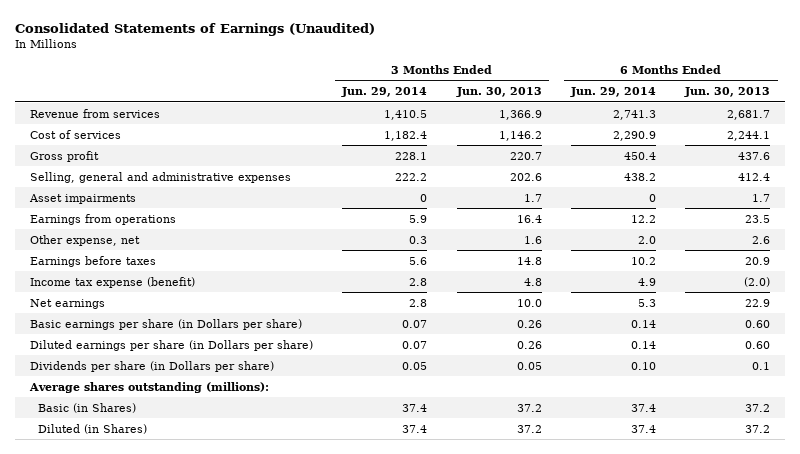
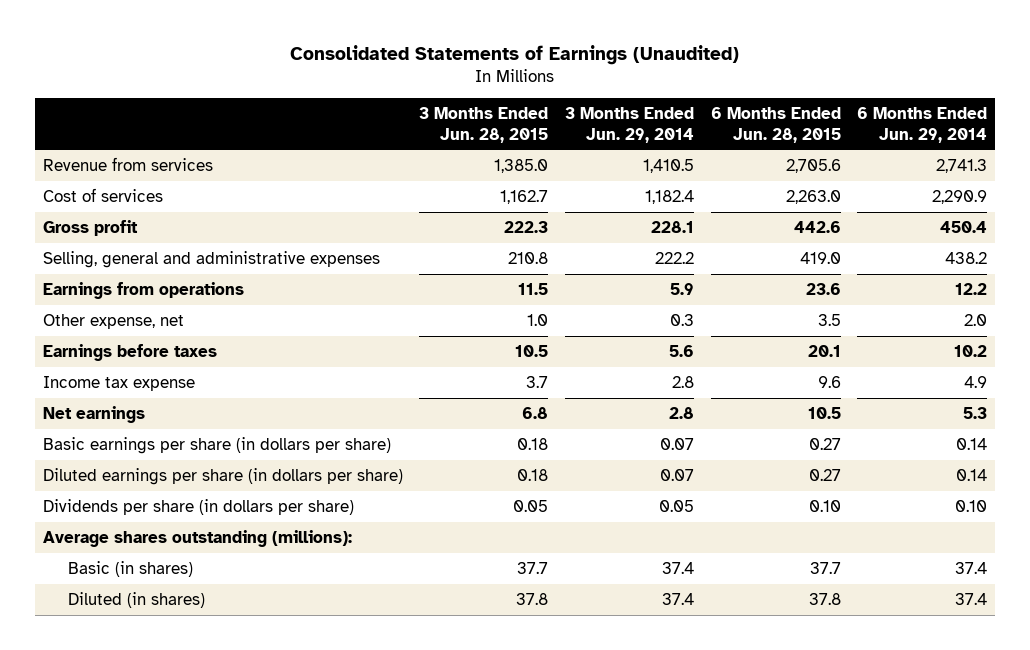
- | 3 Months Ended Jun. 29, 2014 | 3 Months Ended Jun. 30, 2013 | 6 Months Ended Jun. 29, 2014 | 6 Months Ended Jun. 30, 2013
+ | 3 Months Ended Jun. 28, 2015 | 3 Months Ended Jun. 29, 2014 | 6 Months Ended Jun. 28, 2015 | 6 Months Ended Jun. 29, 2014
- Asset impairments | 0 | 1.7 | 0 | 1.7
- Income tax expense (benefit) | 2.8 | 4.8 | 4.9 | (2.0)
+ Income tax expense | 3.7 | 2.8 | 9.6 | 4.9
- Basic earnings per share (in Dollars per share) | 0.07 | 0.26 | 0.14 | 0.60
- Diluted earnings per share (in Dollars per share) | 0.07 | 0.26 | 0.14 | 0.60
- Dividends per share (in Dollars per share) | 0.05 | 0.05 | 0.10 | 0.1
+ Basic earnings per share (in dollars per share) | 0.18 | 0.07 | 0.27 | 0.14
+ Diluted earnings per share (in dollars per share) | 0.18 | 0.07 | 0.27 | 0.14
+ Dividends per share (in dollars per share) | 0.05 | 0.05 | 0.10 | 0.10
- Basic (in Shares) | 37.4 | 37.2 | 37.4 | 37.2
- Diluted (in Shares) | 37.4 | 37.2 | 37.4 | 37.2
+ Basic (in shares) | 37.7 | 37.4 | 37.7 | 37.4
+ Diluted (in shares) | 37.8 | 37.4 | 37.8 | 37.4

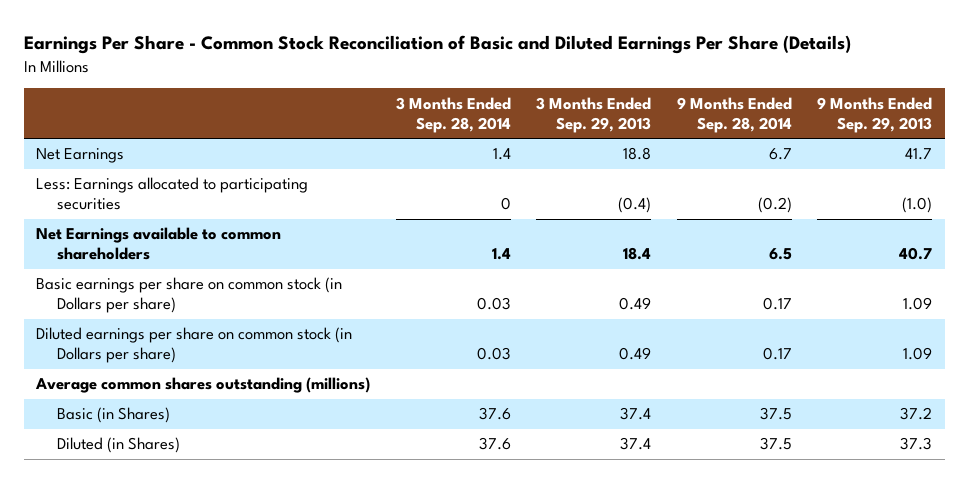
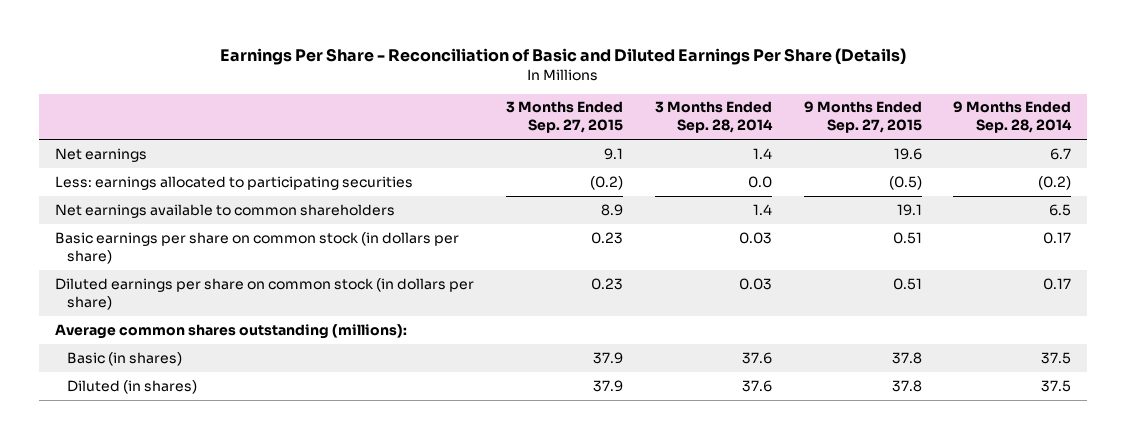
- Earnings Per Share - Common Stock Reconciliation of Basic and Diluted Earnings Per Share (Details)
+ Earnings Per Share - Reconciliation of Basic and Diluted Earnings Per Share (Details)
- | 3 Months Ended Sep. 28, 2014 | 3 Months Ended Sep. 29, 2013 | 9 Months Ended Sep. 28, 2014 | 9 Months Ended Sep. 29, 2013
+ | 3 Months Ended Sep. 27, 2015 | 3 Months Ended Sep. 28, 2014 | 9 Months Ended Sep. 27, 2015 | 9 Months Ended Sep. 28, 2014
- Net Earnings | 1.4 | 18.8 | 6.7 | 41.7
- Less: Earnings allocated to participating securities | 0 | (0.4) | (0.2) | (1.0)
- Net Earnings available to common shareholders | 1.4 | 18.4 | 6.5 | 40.7
- Basic earnings per share on common stock (in Dollars per share) | 0.03 | 0.49 | 0.17 | 1.09
- Diluted earnings per share on common stock (in Dollars per share) | 0.03 | 0.49 | 0.17 | 1.09
- Average common shares outstanding (millions)
- Basic (in Shares) | 37.6 | 37.4 | 37.5 | 37.2
- Diluted (in Shares) | 37.6 | 37.4 | 37.5 | 37.3
+ Net earnings | 9.1 | 1.4 | 19.6 | 6.7
+ Less: earnings allocated to participating securities | (0.2) | 0.0 | (0.5) | (0.2)
+ Net earnings available to common shareholders | 8.9 | 1.4 | 19.1 | 6.5
+ Basic earnings per share on common stock (in dollars per share) | 0.23 | 0.03 | 0.51 | 0.17
+ Diluted earnings per share on common stock (in dollars per share) | 0.23 | 0.03 | 0.51 | 0.17
+ Average common shares outstanding (millions):
+ Basic (in shares) | 37.9 | 37.6 | 37.8 | 37.5
+ Diluted (in shares) | 37.9 | 37.6 | 37.8 | 37.5

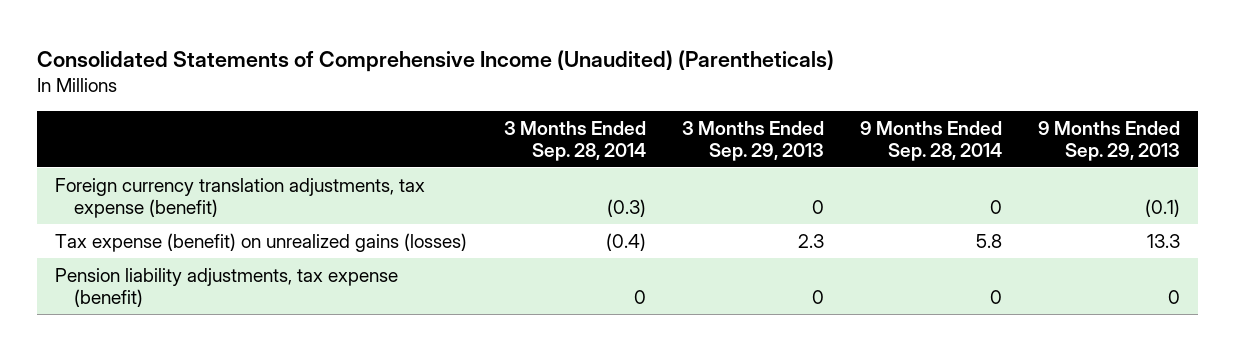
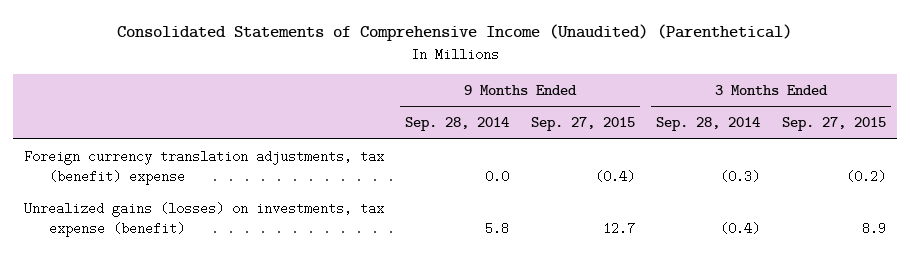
- Consolidated Statements of Comprehensive Income (Unaudited) (Parentheticals)
+ Consolidated Statements of Comprehensive Income (Unaudited) (Parenthetical)
- | 3 Months Ended Sep. 28, 2014 | 3 Months Ended Sep. 29, 2013 | 9 Months Ended Sep. 28, 2014 | 9 Months Ended Sep. 29, 2013
+ | 9 Months Ended Sep. 28, 2014 | 9 Months Ended Sep. 27, 2015 | 3 Months Ended Sep. 28, 2014 | 3 Months Ended Sep. 27, 2015
- Foreign currency translation adjustments, tax expense (benefit) | (0.3) | 0 | 0 | (0.1)
- Tax expense (benefit) on unrealized gains (losses) | (0.4) | 2.3 | 5.8 | 13.3
- Pension liability adjustments, tax expense (benefit) | 0 | 0 | 0 | 0
+ Foreign currency translation adjustments, tax (benefit) expense | 0.0 | (0.4) | (0.3) | (0.2)
+ Unrealized gains (losses) on investments, tax expense (benefit) | 5.8 | 12.7 | (0.4) | 8.9

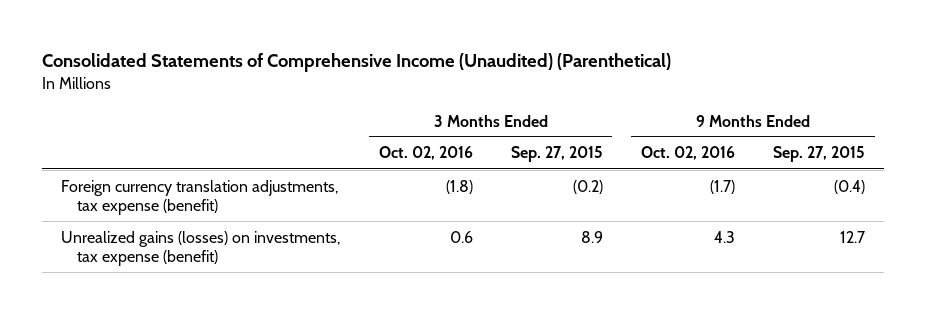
- | 9 Months Ended Sep. 28, 2014 | 9 Months Ended Sep. 27, 2015 | 3 Months Ended Sep. 28, 2014 | 3 Months Ended Sep. 27, 2015
+ | 3 Months Ended Oct. 02, 2016 | 3 Months Ended Sep. 27, 2015 | 9 Months Ended Oct. 02, 2016 | 9 Months Ended Sep. 27, 2015
- Foreign currency translation adjustments, tax (benefit) expense | 0.0 | (0.4) | (0.3) | (0.2)
+ Foreign currency translation adjustments, tax expense (benefit) | (1.8) | (0.2) | (1.7) | (0.4)

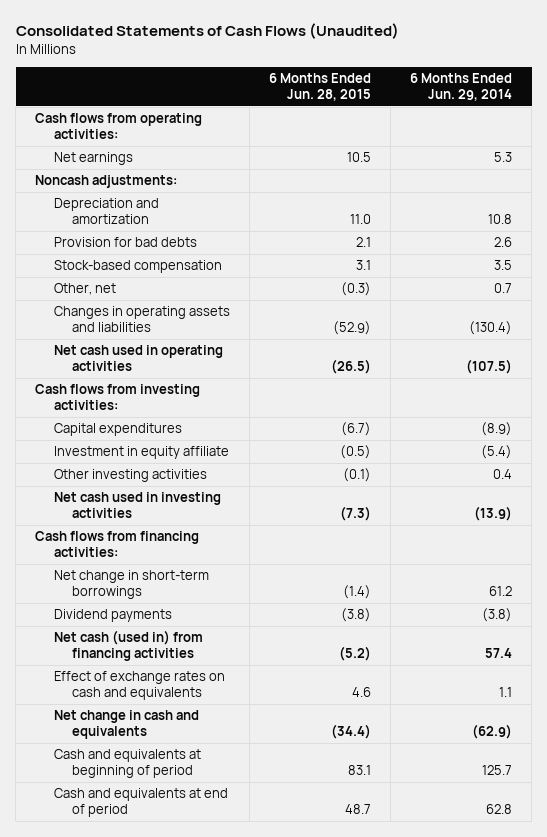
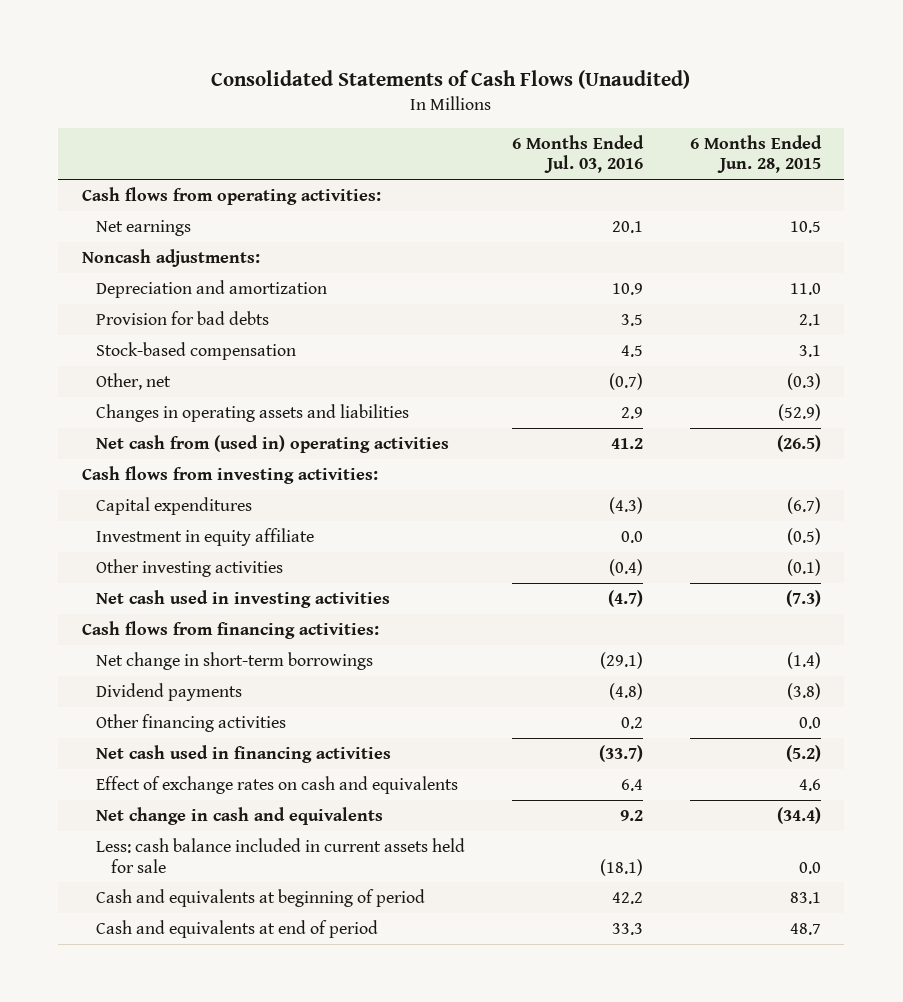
- | 6 Months Ended Jun. 28, 2015 | 6 Months Ended Jun. 29, 2014
+ | 6 Months Ended Jul. 03, 2016 | 6 Months Ended Jun. 28, 2015
- Net cash used in operating activities | (26.5) | (107.5)
+ Net cash from (used in) operating activities | 41.2 | (26.5)
- Net cash (used in) from financing activities | (5.2) | 57.4
+ Other financing activities | 0.2 | 0.0
+ Net cash used in financing activities | (33.7) | (5.2)
+ Less: cash balance included in current assets held for sale | (18.1) | 0.0

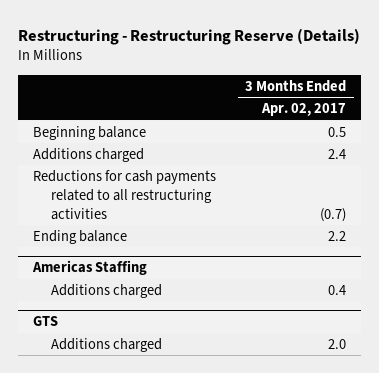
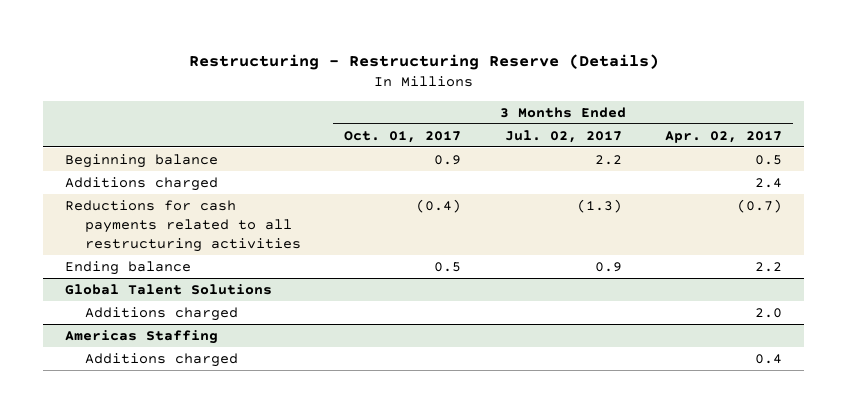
- | 3 Months Ended Apr. 02, 2017
+ | 3 Months Ended Oct. 01, 2017 | 3 Months Ended Jul. 02, 2017 | 3 Months Ended Apr. 02, 2017
+ Global Talent Solutions
+ Additions charged | | | 2.0
- GTS
- Additions charged | 2.0

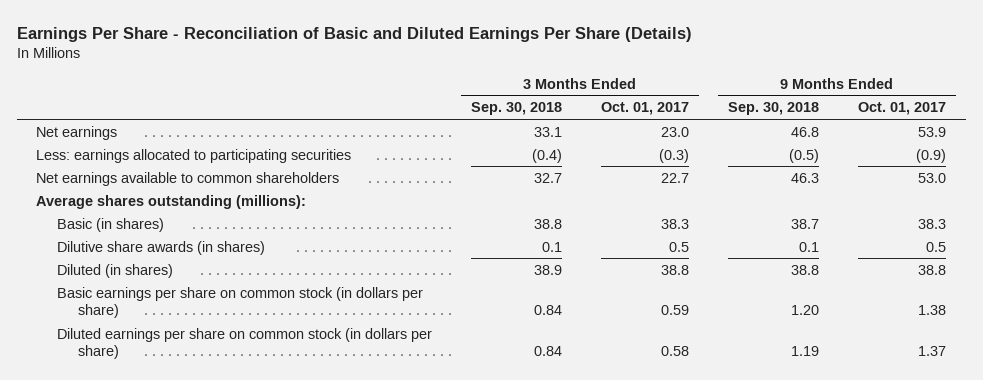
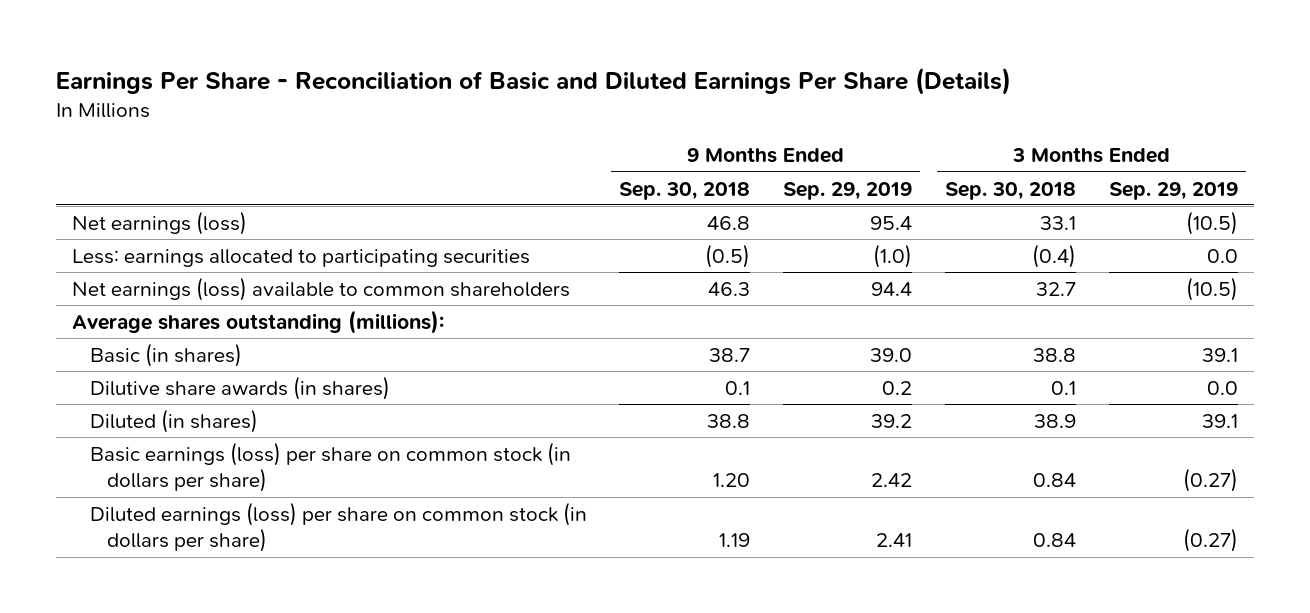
- | 3 Months Ended Sep. 30, 2018 | 3 Months Ended Oct. 01, 2017 | 9 Months Ended Sep. 30, 2018 | 9 Months Ended Oct. 01, 2017
+ | 9 Months Ended Sep. 30, 2018 | 9 Months Ended Sep. 29, 2019 | 3 Months Ended Sep. 30, 2018 | 3 Months Ended Sep. 29, 2019
- Net earnings | 33.1 | 23.0 | 46.8 | 53.9
+ Net earnings (loss) | 46.8 | 95.4 | 33.1 | (10.5)
- Net earnings available to common shareholders | 32.7 | 22.7 | 46.3 | 53.0
+ Net earnings (loss) available to common shareholders | 46.3 | 94.4 | 32.7 | (10.5)
- Basic earnings per share on common stock (in dollars per share) | 0.84 | 0.59 | 1.20 | 1.38
- Diluted earnings per share on common stock (in dollars per share) | 0.84 | 0.58 | 1.19 | 1.37
+ Basic earnings (loss) per share on common stock (in dollars per share) | 1.20 | 2.42 | 0.84 | (0.27)
+ Diluted earnings (loss) per share on common stock (in dollars per share) | 1.19 | 2.41 | 0.84 | (0.27)

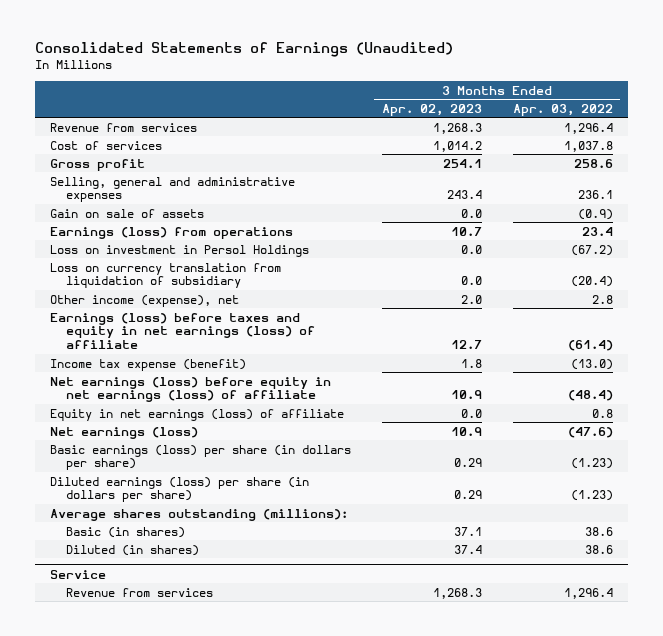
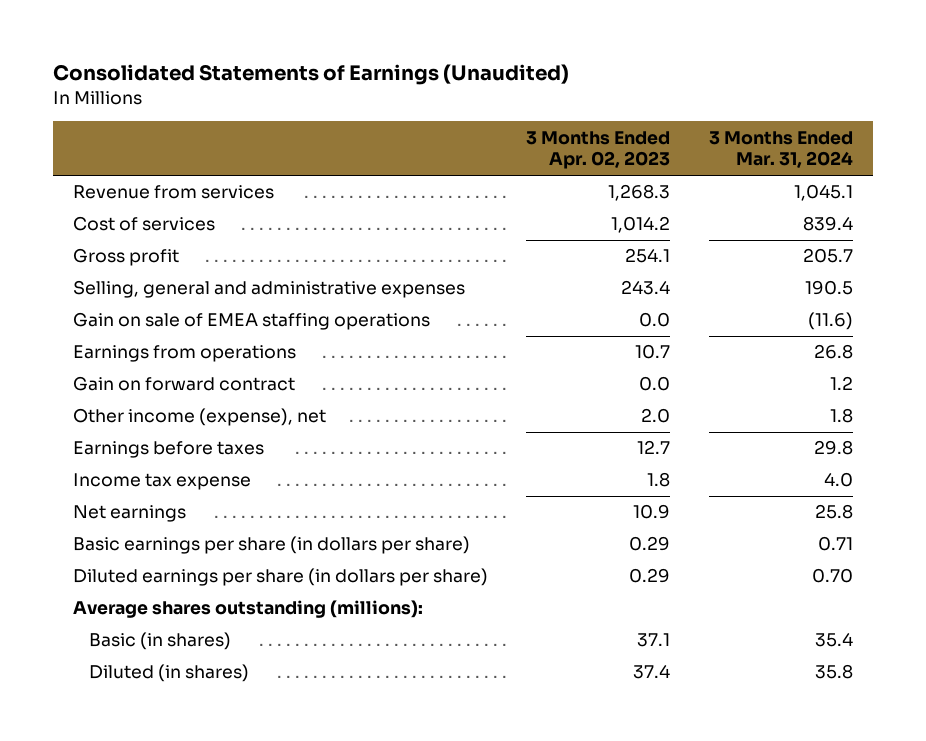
- | 3 Months Ended Apr. 02, 2023 | 3 Months Ended Apr. 03, 2022
+ | 3 Months Ended Apr. 02, 2023 | 3 Months Ended Mar. 31, 2024
- Gain on sale of assets | 0.0 | (0.9)
- Earnings (loss) from operations | 10.7 | 23.4
- Loss on investment in Persol Holdings | 0.0 | (67.2)
- Loss on currency translation from liquidation of subsidiary | 0.0 | (20.4)
+ Gain on sale of EMEA staffing operations | 0.0 | (11.6)
+ Earnings from operations | 10.7 | 26.8
+ Gain on forward contract | 0.0 | 1.2
- Earnings (loss) before taxes and equity in net earnings (loss) of affiliate | 12.7 | (61.4)
- Income tax expense (benefit) | 1.8 | (13.0)
- Net earnings (loss) before equity in net earnings (loss) of affiliate | 10.9 | (48.4)
- Equity in net earnings (loss) of affiliate | 0.0 | 0.8
- Net earnings (loss) | 10.9 | (47.6)
- Basic earnings (loss) per share (in dollars per share) | 0.29 | (1.23)
- Diluted earnings (loss) per share (in dollars per share) | 0.29 | (1.23)
+ Earnings before taxes | 12.7 | 29.8
+ Income tax expense | 1.8 | 4.0
+ Net earnings | 10.9 | 25.8
+ Basic earnings per share (in dollars per share) | 0.29 | 0.71
+ Diluted earnings per share (in dollars per share) | 0.29 | 0.70
- Service
- Revenue from services | 1,268.3 | 1,296.4

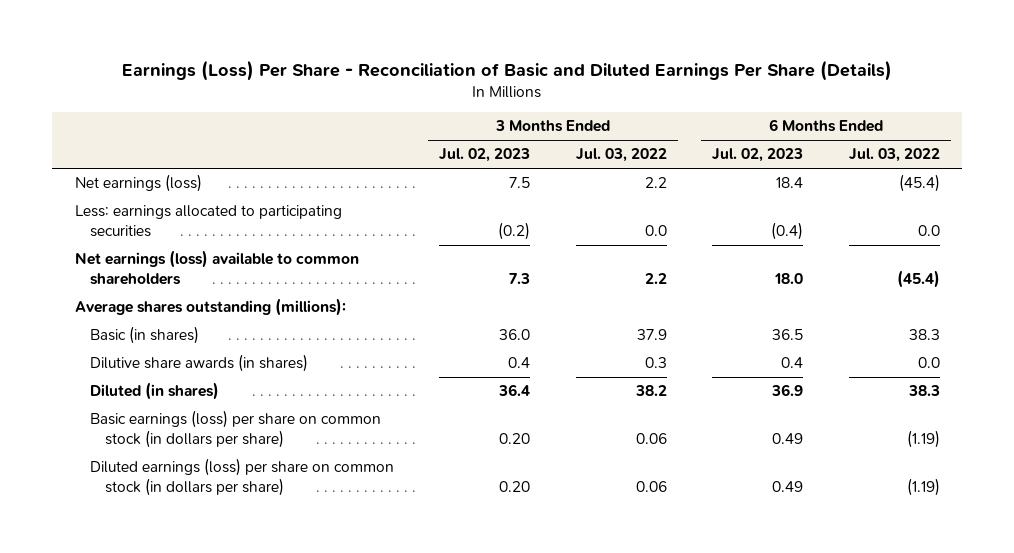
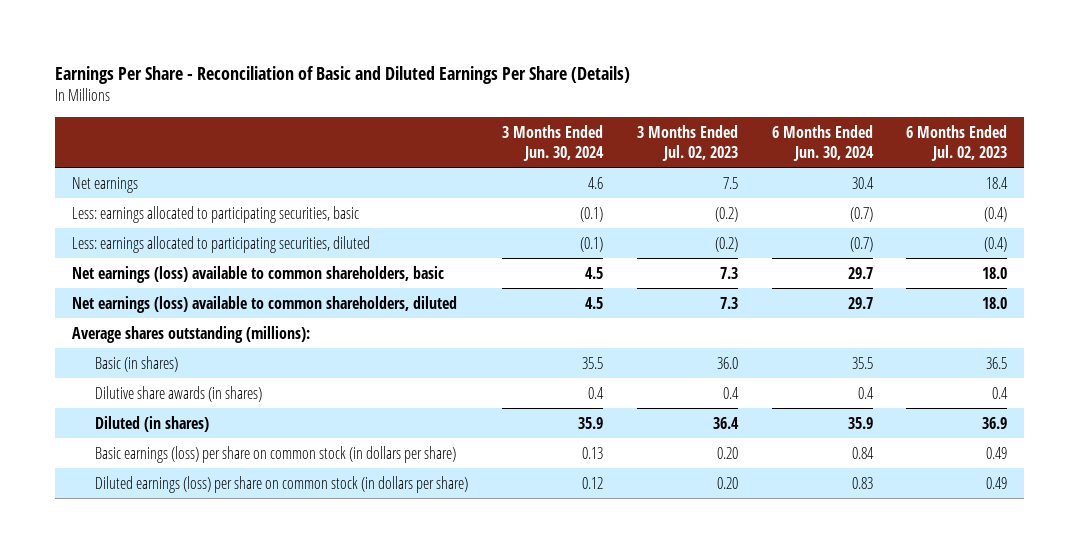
- Earnings (Loss) Per Share - Reconciliation of Basic and Diluted Earnings Per Share (Details)
+ Earnings Per Share - Reconciliation of Basic and Diluted Earnings Per Share (Details)
- | 3 Months Ended Jul. 02, 2023 | 3 Months Ended Jul. 03, 2022 | 6 Months Ended Jul. 02, 2023 | 6 Months Ended Jul. 03, 2022
+ | 3 Months Ended Jun. 30, 2024 | 3 Months Ended Jul. 02, 2023 | 6 Months Ended Jun. 30, 2024 | 6 Months Ended Jul. 02, 2023
- Net earnings (loss) | 7.5 | 2.2 | 18.4 | (45.4)
- Less: earnings allocated to participating securities | (0.2) | 0.0 | (0.4) | 0.0
- Net earnings (loss) available to common shareholders | 7.3 | 2.2 | 18.0 | (45.4)
+ Net earnings | 4.6 | 7.5 | 30.4 | 18.4
+ Less: earnings allocated to participating securities, basic | (0.1) | (0.2) | (0.7) | (0.4)
+ Less: earnings allocated to participating securities, diluted | (0.1) | (0.2) | (0.7) | (0.4)
+ Net earnings (loss) available to common shareholders, basic | 4.5 | 7.3 | 29.7 | 18.0
+ Net earnings (loss) available to common shareholders, diluted | 4.5 | 7.3 | 29.7 | 18.0

